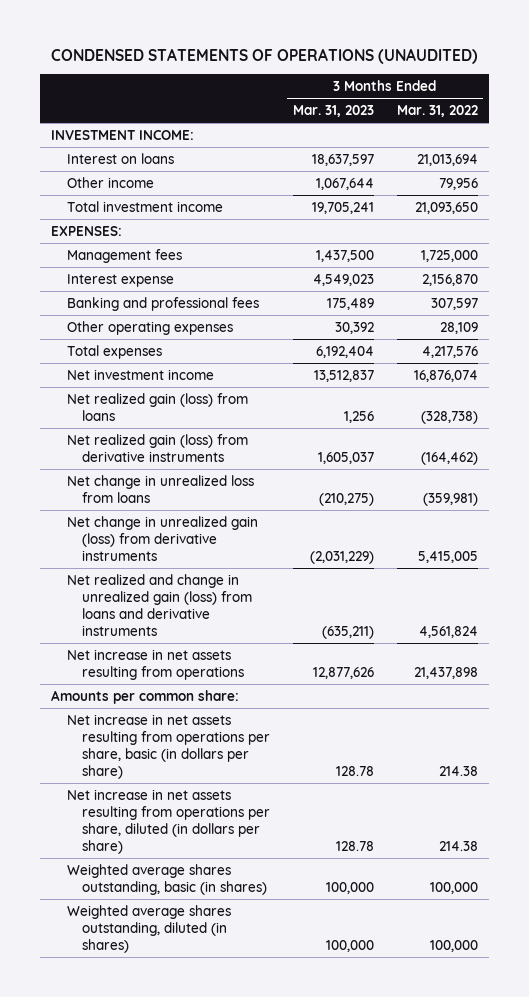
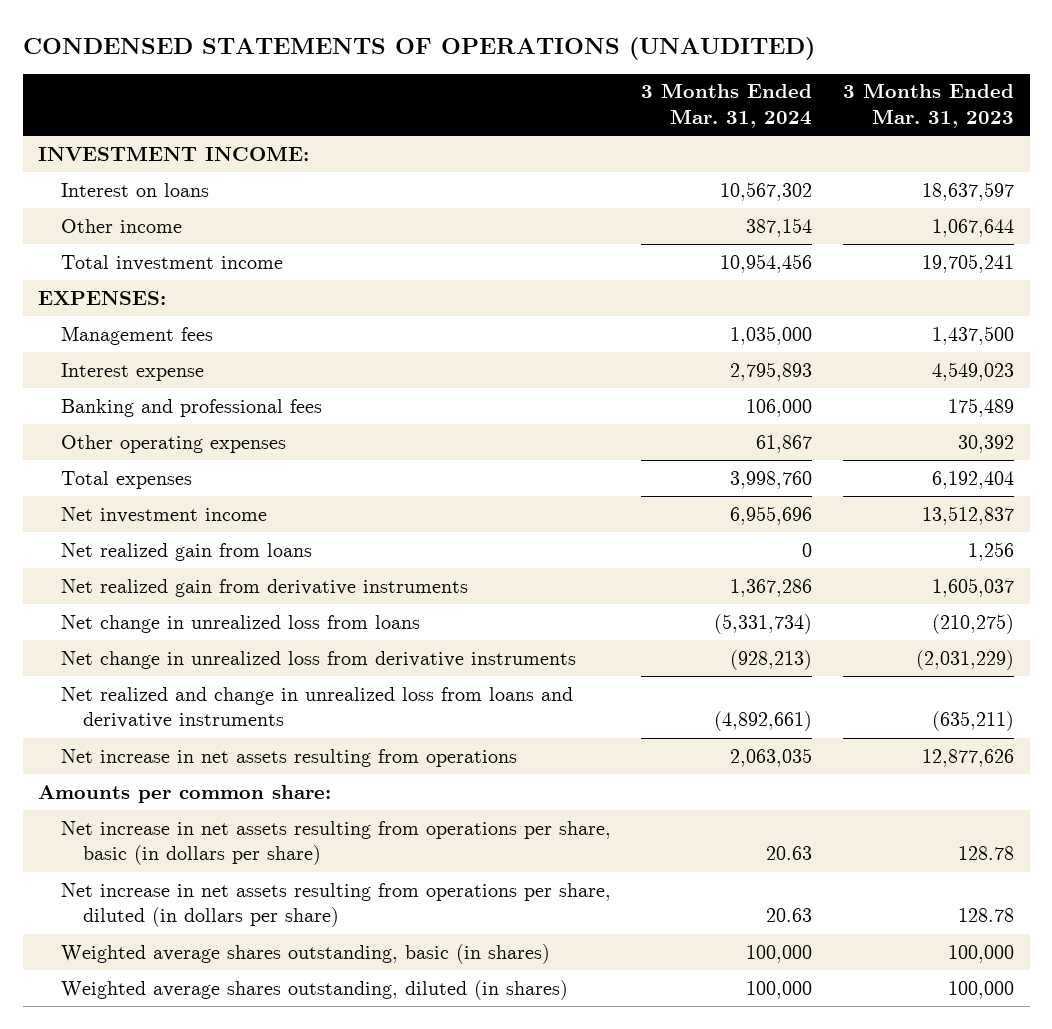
- | 3 Months Ended Mar. 31, 2023 | 3 Months Ended Mar. 31, 2022
+ | 3 Months Ended Mar. 31, 2024 | 3 Months Ended Mar. 31, 2023
- Net realized gain (loss) from loans | 1,256 | (328,738)
- Net realized gain (loss) from derivative instruments | 1,605,037 | (164,462)
+ Net realized gain from loans | 0 | 1,256
+ Net realized gain from derivative instruments | 1,367,286 | 1,605,037
- Net change in unrealized gain (loss) from derivative instruments | (2,031,229) | 5,415,005
- Net realized and change in unrealized gain (loss) from loans and derivative instruments | (635,211) | 4,561,824
+ Net change in unrealized loss from derivative instruments | (928,213) | (2,031,229)
+ Net realized and change in unrealized loss from loans and derivative instruments | (4,892,661) | (635,211)

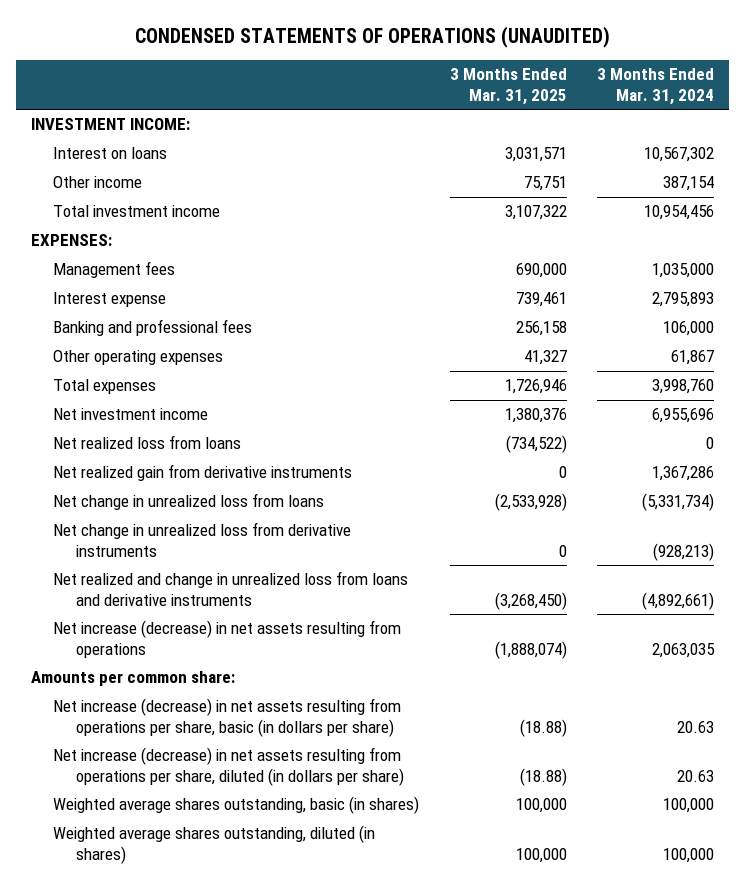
- | 3 Months Ended Mar. 31, 2024 | 3 Months Ended Mar. 31, 2023
+ | 3 Months Ended Mar. 31, 2025 | 3 Months Ended Mar. 31, 2024
- Net realized gain from loans | 0 | 1,256
+ Net realized loss from loans | (734,522) | 0
- Net increase in net assets resulting from operations | 2,063,035 | 12,877,626
+ Net increase (decrease) in net assets resulting from operations | (1,888,074) | 2,063,035
- Net increase in net assets resulting from operations per share, basic (in dollars per share) | 20.63 | 128.78
- Net increase in net assets resulting from operations per share, diluted (in dollars per share) | 20.63 | 128.78
+ Net increase (decrease) in net assets resulting from operations per share, basic (in dollars per share) | (18.88) | 20.63
+ Net increase (decrease) in net assets resulting from operations per share, diluted (in dollars per share) | (18.88) | 20.63

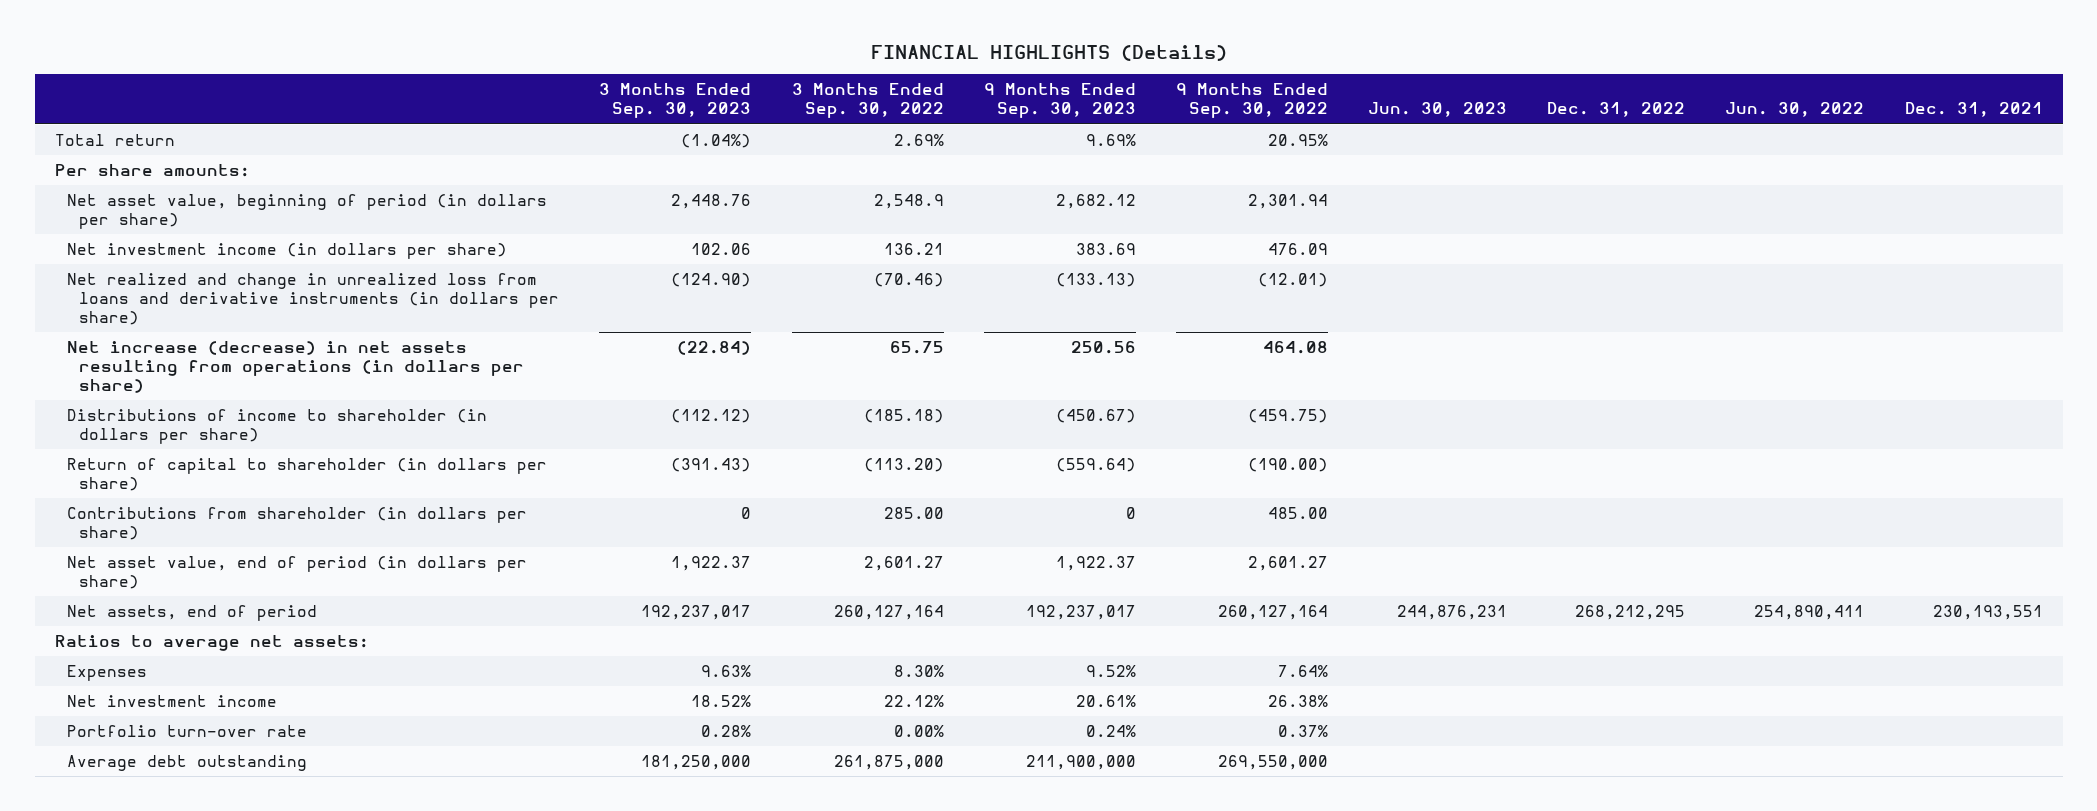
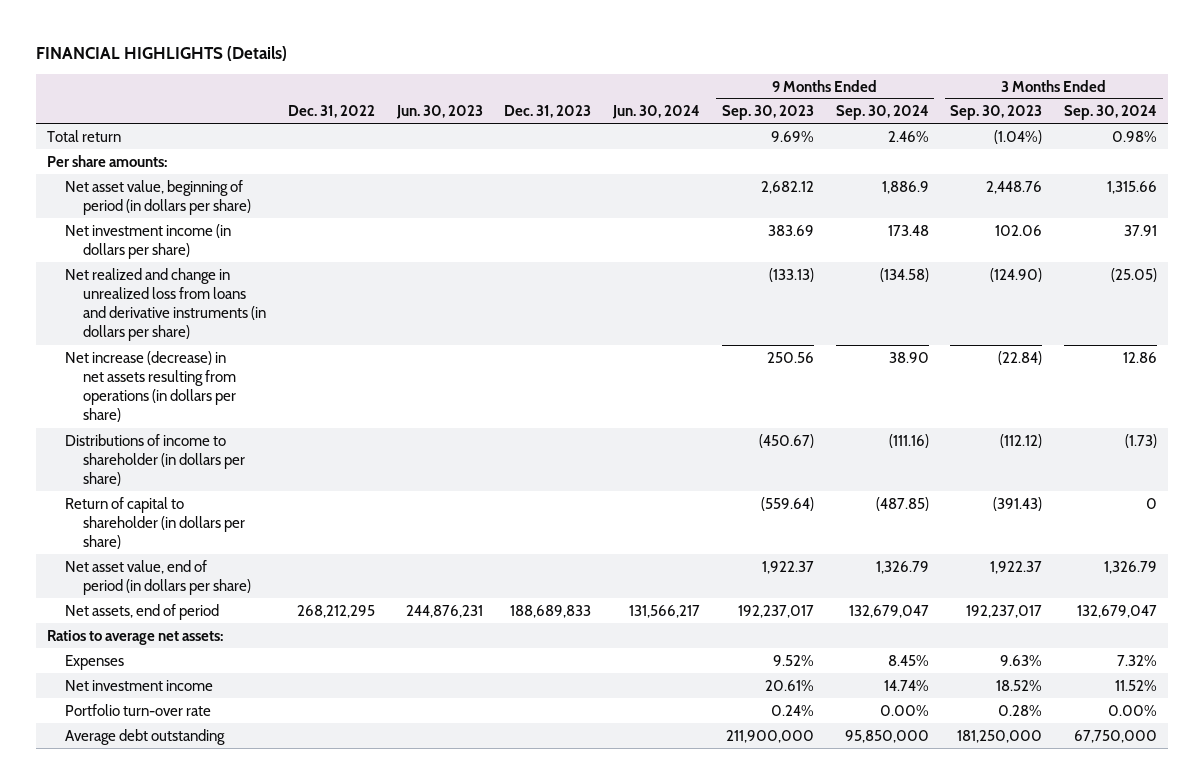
- | 3 Months Ended Sep. 30, 2023 | 3 Months Ended Sep. 30, 2022 | 9 Months Ended Sep. 30, 2023 | 9 Months Ended Sep. 30, 2022 | Jun. 30, 2023 | Dec. 31, 2022 | Jun. 30, 2022 | Dec. 31, 2021
+ | Dec. 31, 2022 | Jun. 30, 2023 | Dec. 31, 2023 | Jun. 30, 2024 | 9 Months Ended Sep. 30, 2023 | 9 Months Ended Sep. 30, 2024 | 3 Months Ended Sep. 30, 2023 | 3 Months Ended Sep. 30, 2024
- Contributions from shareholder (in dollars per share) | 0 | 285.00 | 0 | 485.00 | | | |

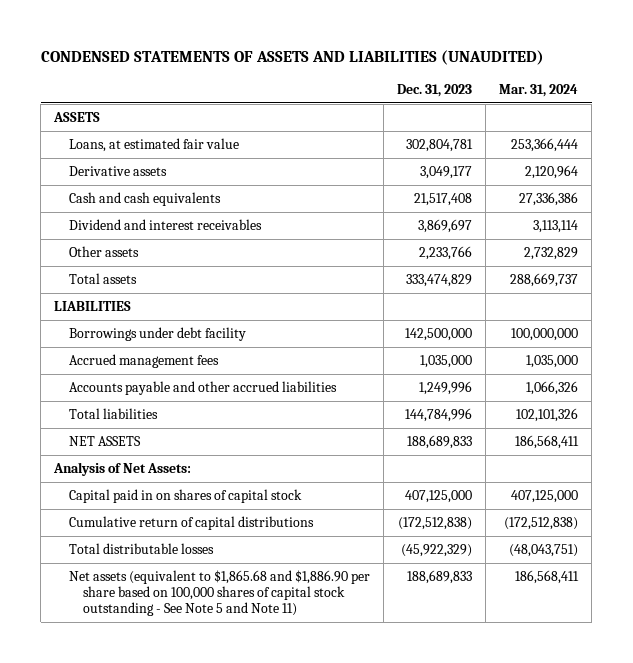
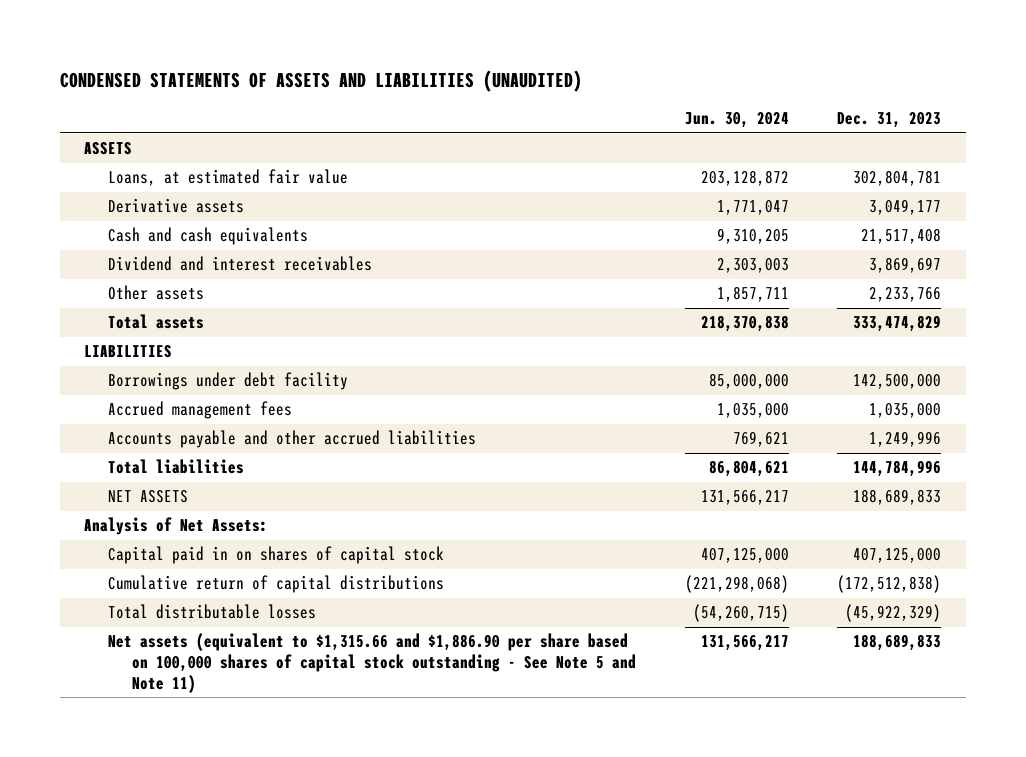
- | Dec. 31, 2023 | Mar. 31, 2024
+ | Jun. 30, 2024 | Dec. 31, 2023
- Net assets (equivalent to $1,865.68 and $1,886.90 per share based on 100,000 shares of capital stock outstanding - See Note 5 and Note 11) | 188,689,833 | 186,568,411
+ Net assets (equivalent to $1,315.66 and $1,886.90 per share based on 100,000 shares of capital stock outstanding - See Note 5 and Note 11) | 131,566,217 | 188,689,833

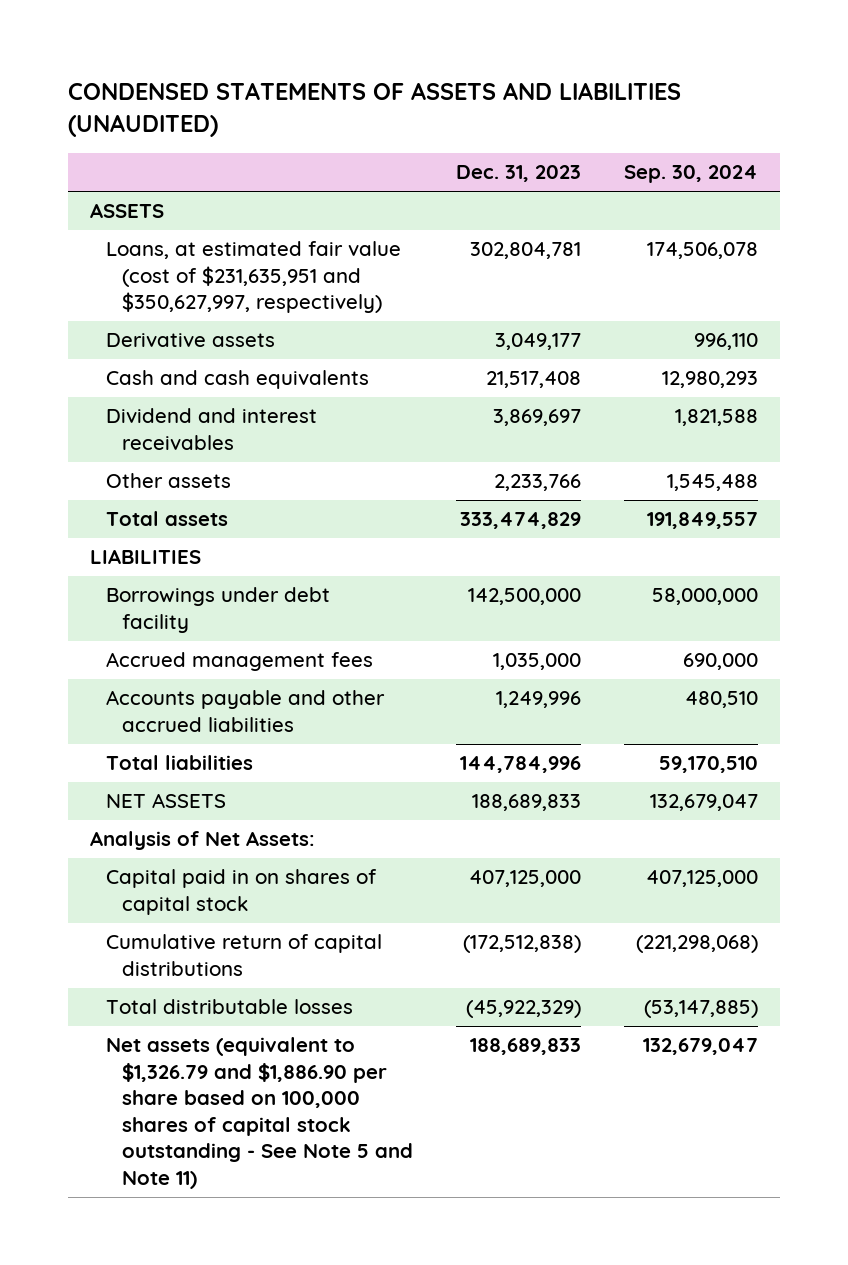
- | Jun. 30, 2024 | Dec. 31, 2023
+ | Dec. 31, 2023 | Sep. 30, 2024
- Loans, at estimated fair value | 203,128,872 | 302,804,781
+ Loans, at estimated fair value (cost of $231,635,951 and $350,627,997, respectively) | 302,804,781 | 174,506,078
- Net assets (equivalent to $1,315.66 and $1,886.90 per share based on 100,000 shares of capital stock outstanding - See Note 5 and Note 11) | 131,566,217 | 188,689,833
+ Net assets (equivalent to $1,326.79 and $1,886.90 per share based on 100,000 shares of capital stock outstanding - See Note 5 and Note 11) | 188,689,833 | 132,679,047

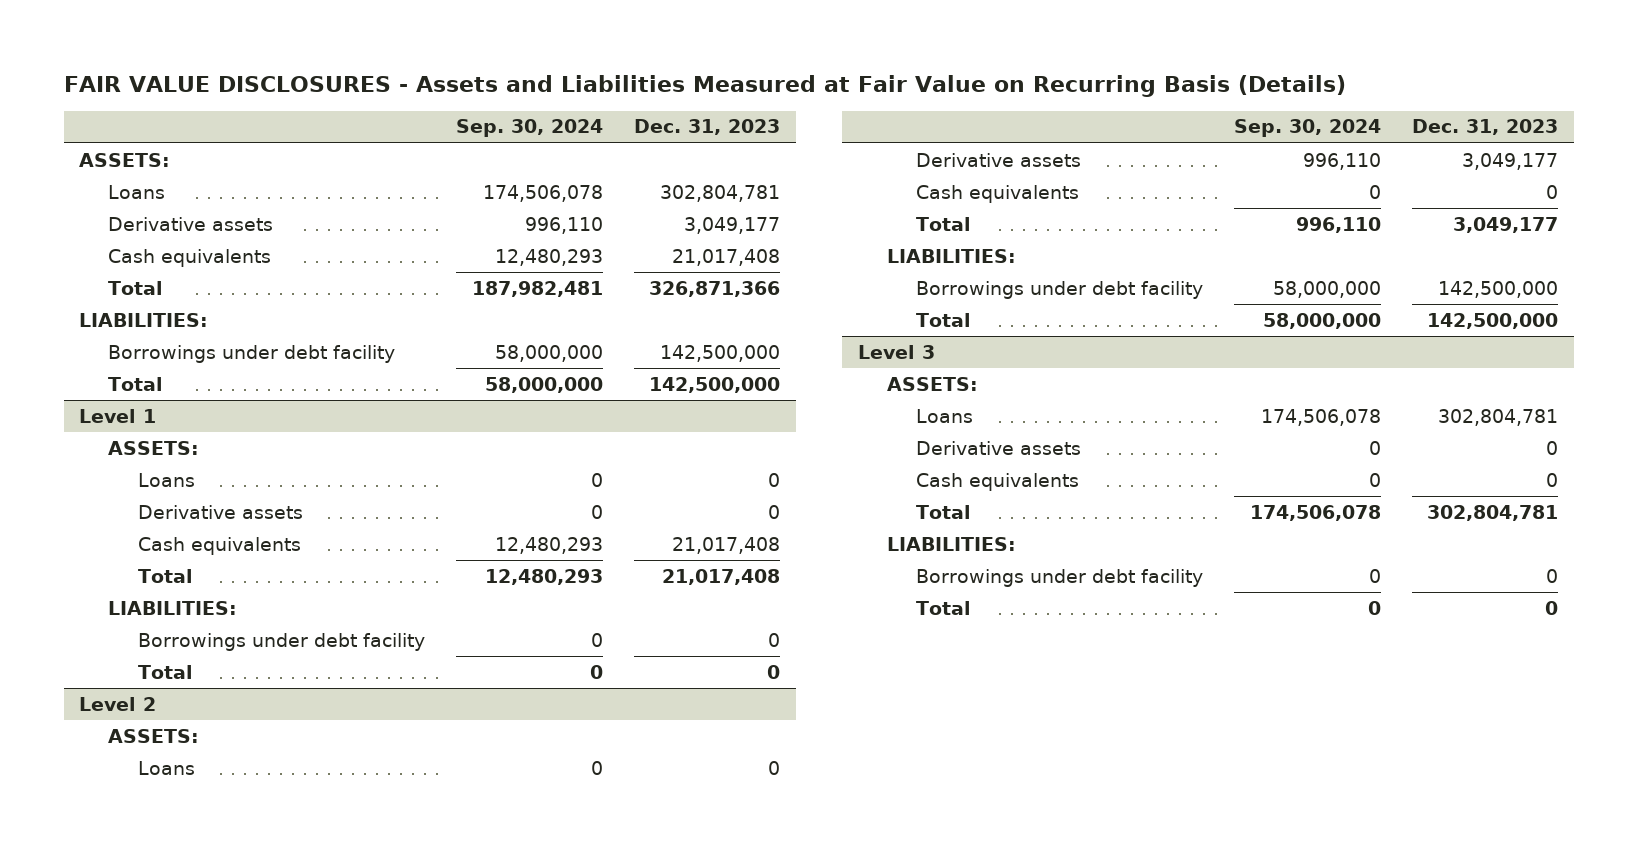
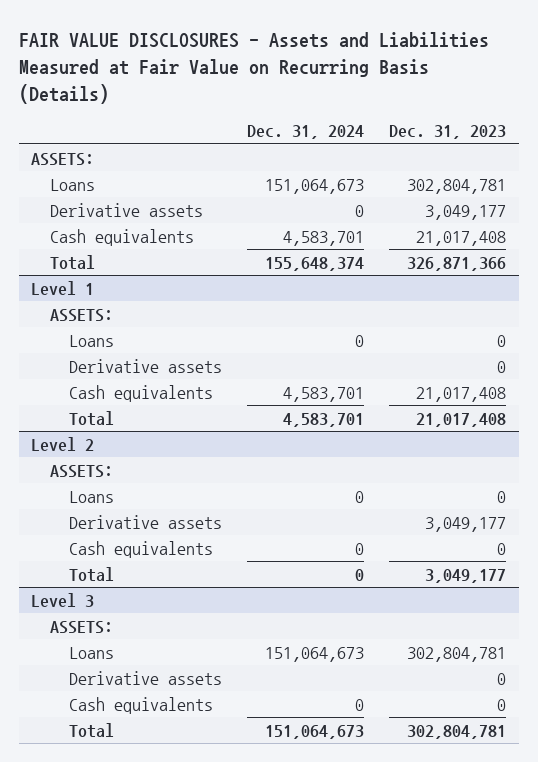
- | Sep. 30, 2024 | Dec. 31, 2023
+ | Dec. 31, 2024 | Dec. 31, 2023
- LIABILITIES:
- Borrowings under debt facility | 58,000,000 | 142,500,000
- Total | 58,000,000 | 142,500,000
@ Level 1
- LIABILITIES:
- Borrowings under debt facility | 0 | 0
- Total | 0 | 0
@ Level 2
- LIABILITIES:
- Borrowings under debt facility | 58,000,000 | 142,500,000
- Total | 58,000,000 | 142,500,000
@ Level 3
- LIABILITIES:
- Borrowings under debt facility | 0 | 0
- Total | 0 | 0

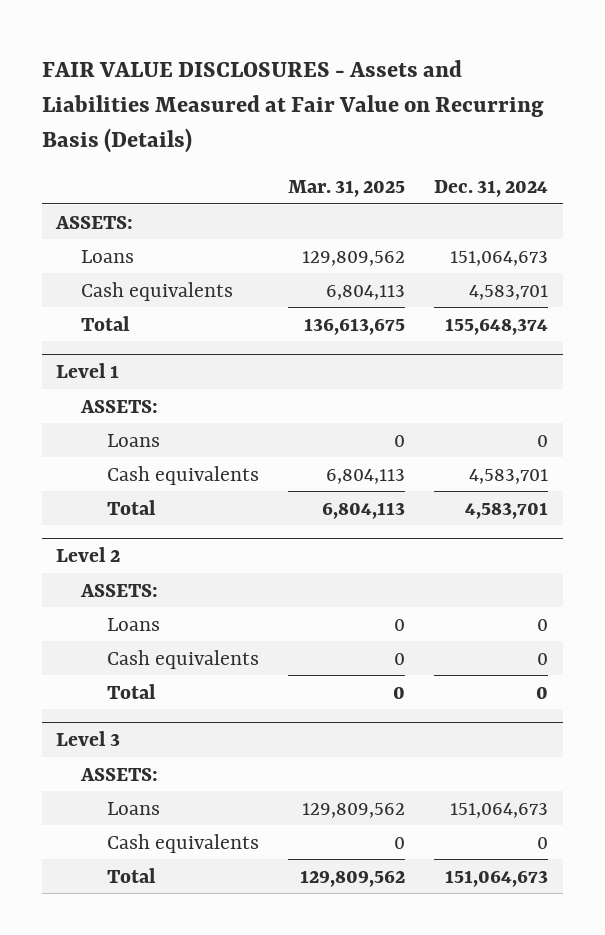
- | Dec. 31, 2024 | Dec. 31, 2023
+ | Mar. 31, 2025 | Dec. 31, 2024
- Derivative assets | 0 | 3,049,177
@ Level 1
- Derivative assets | | 0
@ Level 2
- Derivative assets | | 3,049,177
@ Level 3
- Derivative assets | | 0

